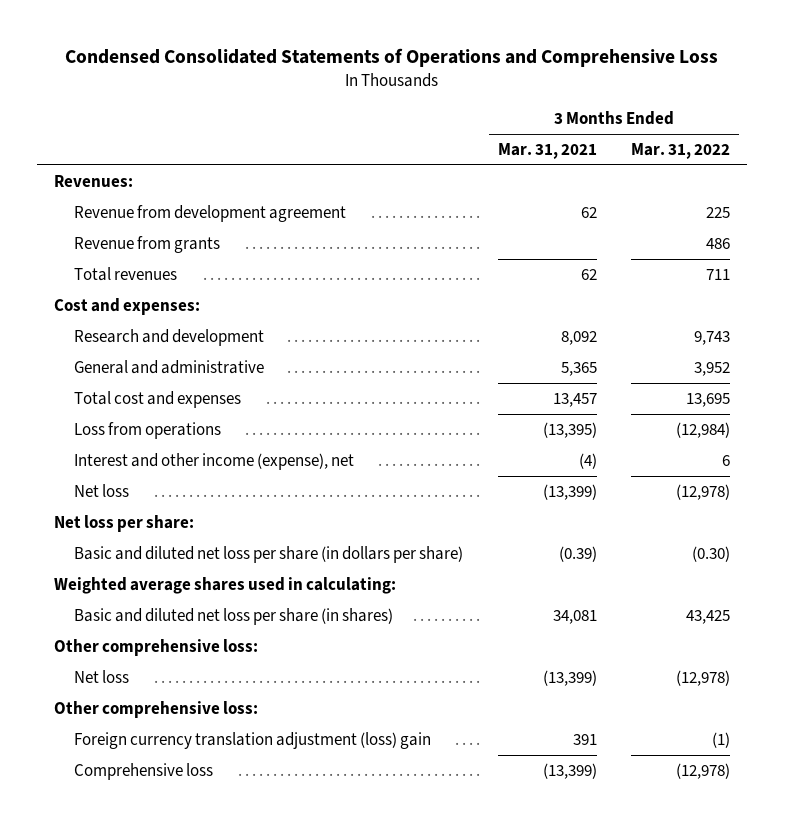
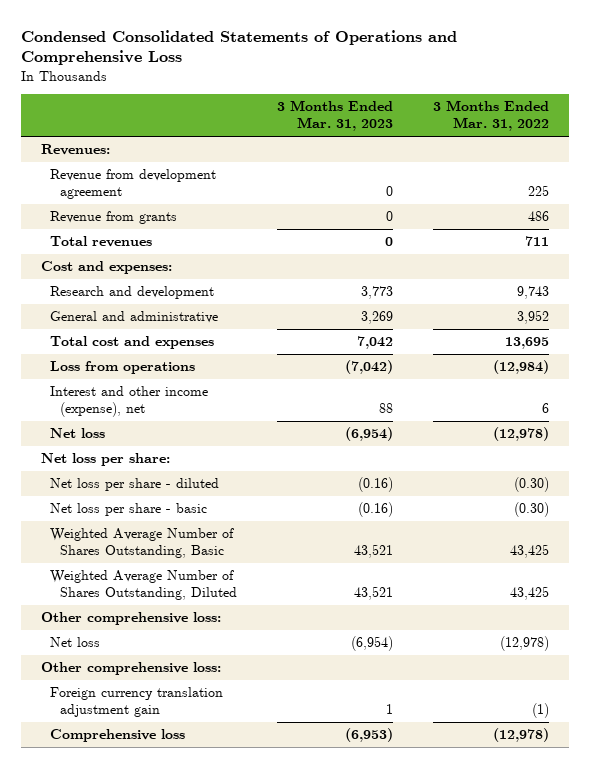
- | 3 Months Ended Mar. 31, 2021 | 3 Months Ended Mar. 31, 2022
+ | 3 Months Ended Mar. 31, 2023 | 3 Months Ended Mar. 31, 2022
- Basic and diluted net loss per share (in dollars per share) | (0.39) | (0.30)
- Weighted average shares used in calculating:
- Basic and diluted net loss per share (in shares) | 34,081 | 43,425
+ Net loss per share - diluted | (0.16) | (0.30)
+ Net loss per share - basic | (0.16) | (0.30)
+ Weighted Average Number of Shares Outstanding, Basic | 43,521 | 43,425
+ Weighted Average Number of Shares Outstanding, Diluted | 43,521 | 43,425
- Foreign currency translation adjustment (loss) gain | 391 | (1)
+ Foreign currency translation adjustment gain | 1 | (1)

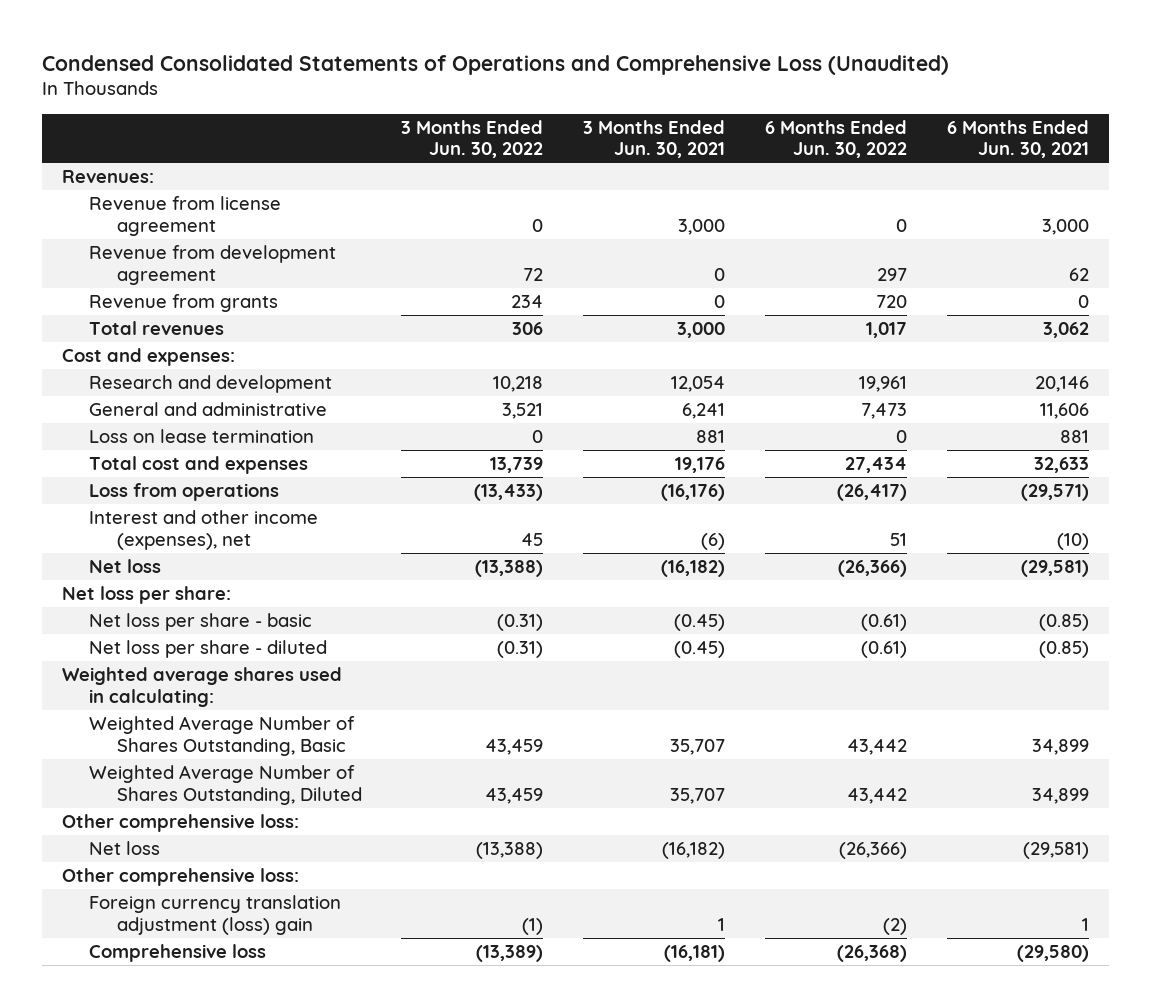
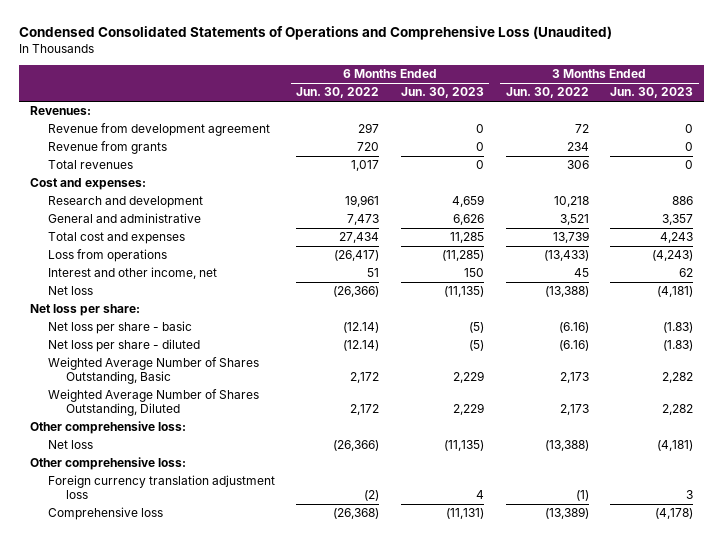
- | 3 Months Ended Jun. 30, 2022 | 3 Months Ended Jun. 30, 2021 | 6 Months Ended Jun. 30, 2022 | 6 Months Ended Jun. 30, 2021
+ | 6 Months Ended Jun. 30, 2022 | 6 Months Ended Jun. 30, 2023 | 3 Months Ended Jun. 30, 2022 | 3 Months Ended Jun. 30, 2023
- Revenue from license agreement | 0 | 3,000 | 0 | 3,000
- Loss on lease termination | 0 | 881 | 0 | 881
- Interest and other income (expenses), net | 45 | (6) | 51 | (10)
+ Interest and other income, net | 51 | 150 | 45 | 62
- Net loss per share - basic | (0.31) | (0.45) | (0.61) | (0.85)
- Net loss per share - diluted | (0.31) | (0.45) | (0.61) | (0.85)
- Weighted average shares used in calculating:
- Weighted Average Number of Shares Outstanding, Basic | 43,459 | 35,707 | 43,442 | 34,899
- Weighted Average Number of Shares Outstanding, Diluted | 43,459 | 35,707 | 43,442 | 34,899
+ Net loss per share - basic | (12.14) | (5) | (6.16) | (1.83)
+ Net loss per share - diluted | (12.14) | (5) | (6.16) | (1.83)
+ Weighted Average Number of Shares Outstanding, Basic | 2,172 | 2,229 | 2,173 | 2,282
+ Weighted Average Number of Shares Outstanding, Diluted | 2,172 | 2,229 | 2,173 | 2,282
- Foreign currency translation adjustment (loss) gain | (1) | 1 | (2) | 1
+ Foreign currency translation adjustment loss | (2) | 4 | (1) | 3

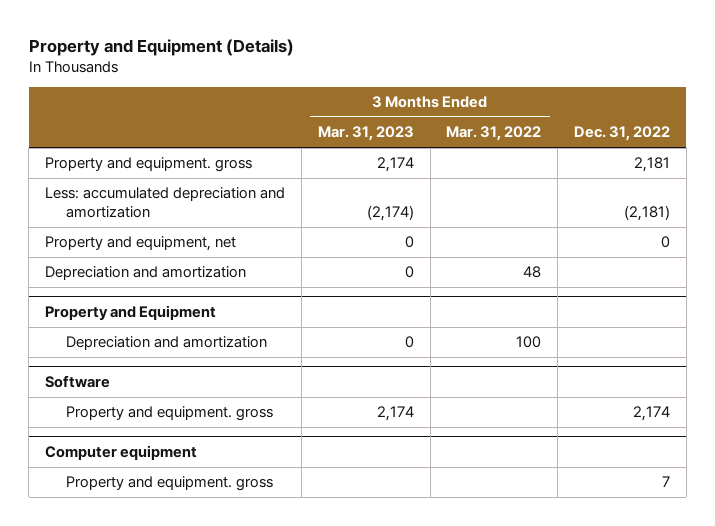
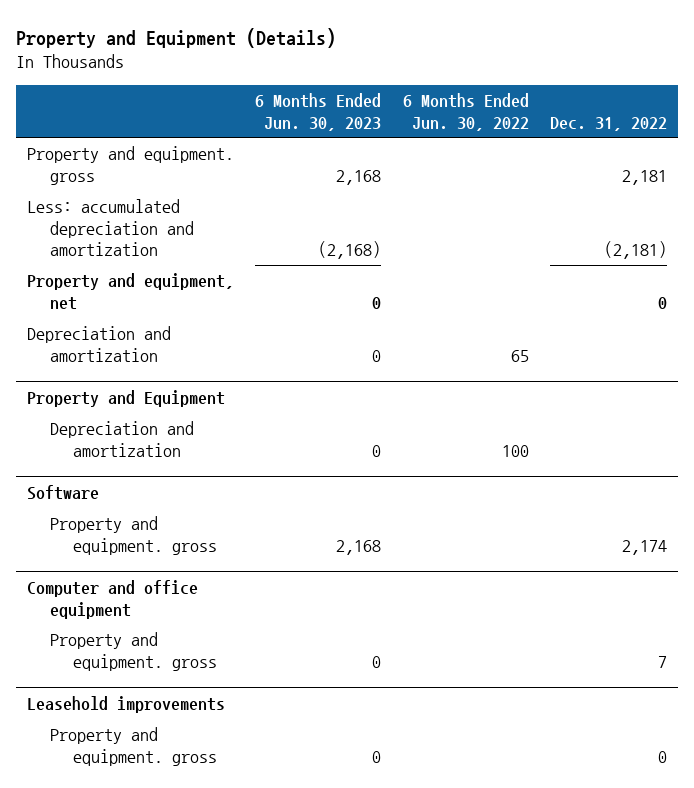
- | 3 Months Ended Mar. 31, 2023 | 3 Months Ended Mar. 31, 2022 | Dec. 31, 2022
+ | 6 Months Ended Jun. 30, 2023 | 6 Months Ended Jun. 30, 2022 | Dec. 31, 2022
- Computer equipment
+ Computer and office equipment
+ Leasehold improvements
+ Property and equipment. gross | 0 | | 0

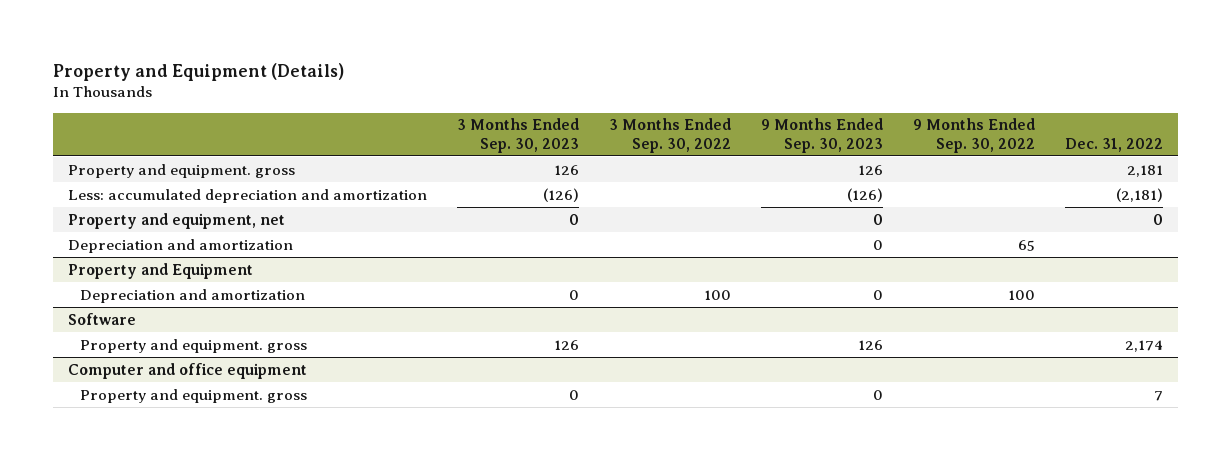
- | 6 Months Ended Jun. 30, 2023 | 6 Months Ended Jun. 30, 2022 | Dec. 31, 2022
+ | 3 Months Ended Sep. 30, 2023 | 3 Months Ended Sep. 30, 2022 | 9 Months Ended Sep. 30, 2023 | 9 Months Ended Sep. 30, 2022 | Dec. 31, 2022
- Leasehold improvements
- Property and equipment. gross | 0 | | 0

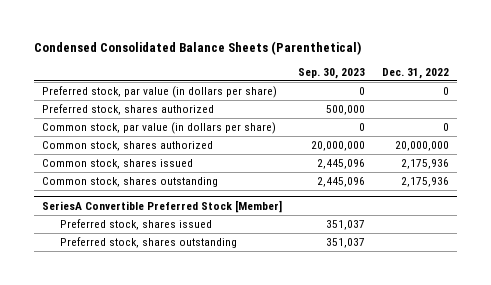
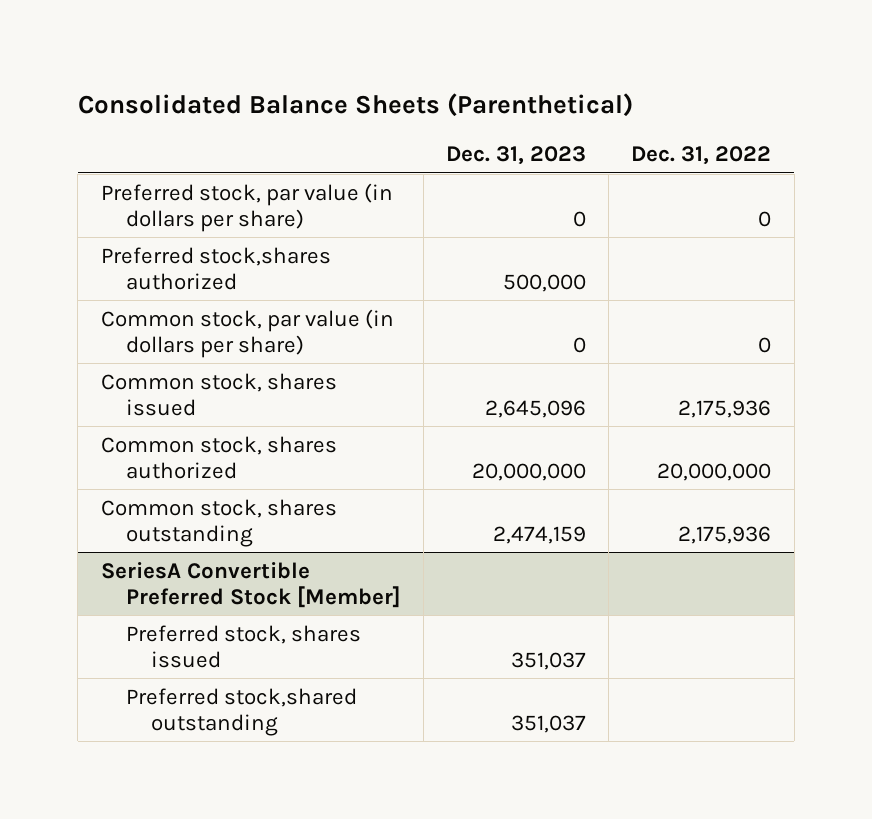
- Condensed Consolidated Balance Sheets (Parenthetical)
+ Consolidated Balance Sheets (Parenthetical)
- | Sep. 30, 2023 | Dec. 31, 2022
+ | Dec. 31, 2023 | Dec. 31, 2022
- Preferred stock, shares authorized | 500,000 |
+ Preferred stock,shares authorized | 500,000 |
moved down: Common stock, shares authorized | 20,000,000 | 20,000,000
@ SeriesA Convertible Preferred Stock [Member]
- Preferred stock, shares outstanding | 351,037 |
+ Preferred stock,shared outstanding | 351,037 |

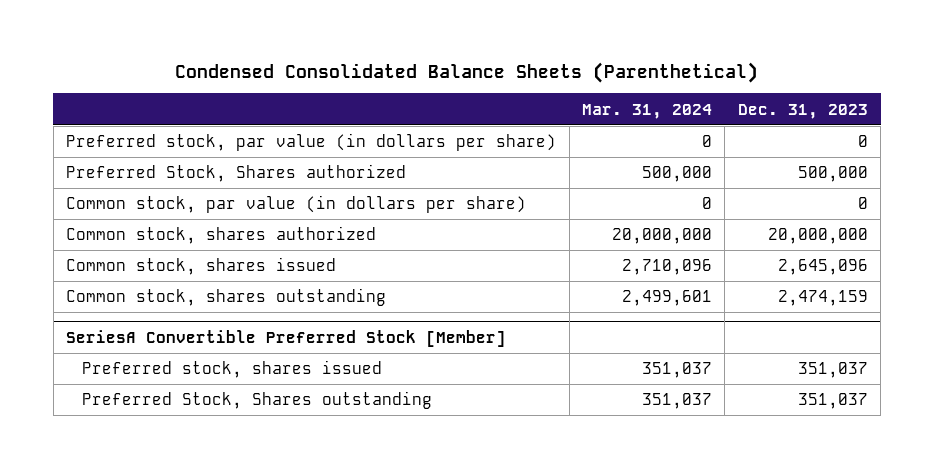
- Consolidated Balance Sheets (Parenthetical)
+ Condensed Consolidated Balance Sheets (Parenthetical)
- | Dec. 31, 2023 | Dec. 31, 2022
+ | Mar. 31, 2024 | Dec. 31, 2023
- Preferred stock,shares authorized | 500,000 |
+ Preferred Stock, Shares authorized | 500,000 | 500,000
moved down: Common stock, shares issued | 2,710,096 | 2,645,096
@ SeriesA Convertible Preferred Stock [Member]
- Preferred stock,shared outstanding | 351,037 |
+ Preferred Stock, Shares outstanding | 351,037 | 351,037

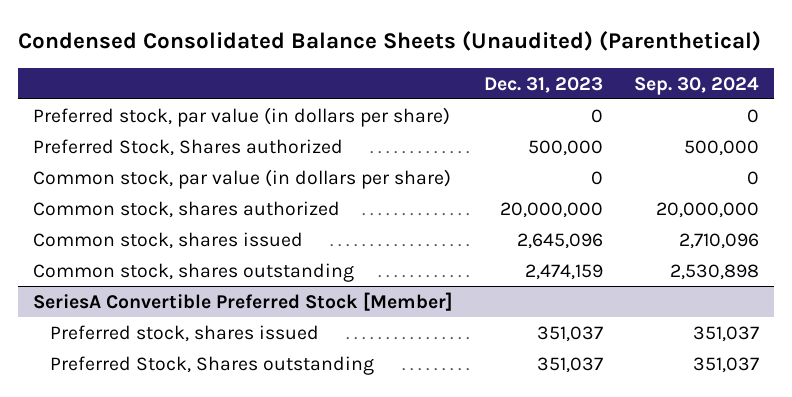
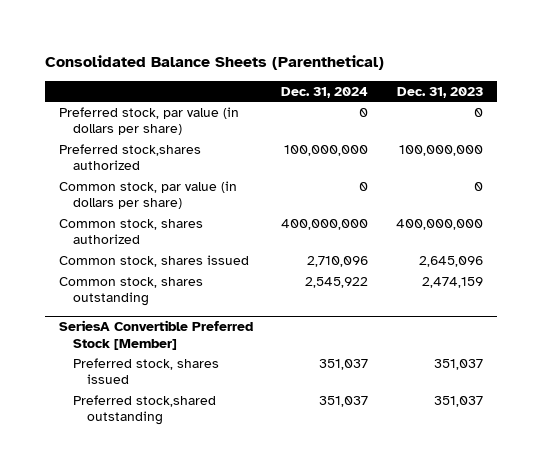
- Condensed Consolidated Balance Sheets (Unaudited) (Parenthetical)
+ Consolidated Balance Sheets (Parenthetical)
- | Dec. 31, 2023 | Sep. 30, 2024
+ | Dec. 31, 2024 | Dec. 31, 2023
- Preferred Stock, Shares authorized | 500,000 | 500,000
+ Preferred stock,shares authorized | 100,000,000 | 100,000,000
- Common stock, shares authorized | 20,000,000 | 20,000,000
+ Common stock, shares authorized | 400,000,000 | 400,000,000
@ SeriesA Convertible Preferred Stock [Member]
- Preferred Stock, Shares outstanding | 351,037 | 351,037
+ Preferred stock,shared outstanding | 351,037 | 351,037

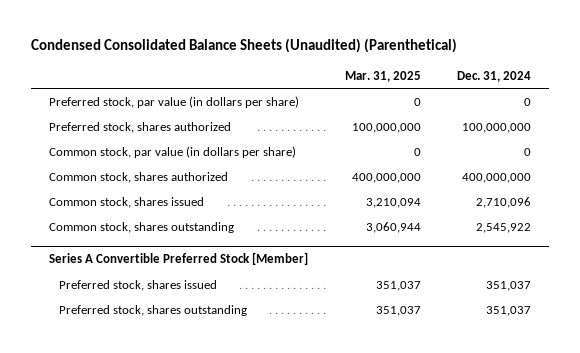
- Consolidated Balance Sheets (Parenthetical)
+ Condensed Consolidated Balance Sheets (Unaudited) (Parenthetical)
- | Dec. 31, 2024 | Dec. 31, 2023
+ | Mar. 31, 2025 | Dec. 31, 2024
- Preferred stock,shares authorized | 100,000,000 | 100,000,000
+ Preferred stock, shares authorized | 100,000,000 | 100,000,000
- SeriesA Convertible Preferred Stock [Member]
+ Series A Convertible Preferred Stock [Member]
- Preferred stock,shared outstanding | 351,037 | 351,037
+ Preferred stock, shares outstanding | 351,037 | 351,037

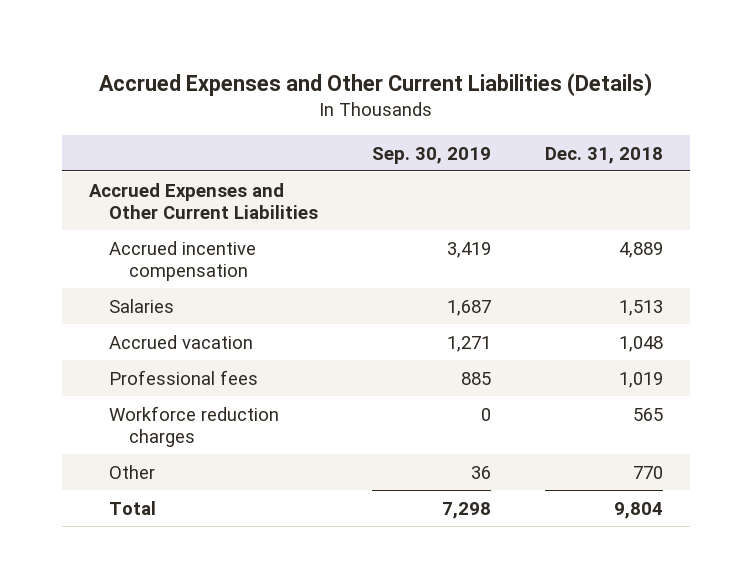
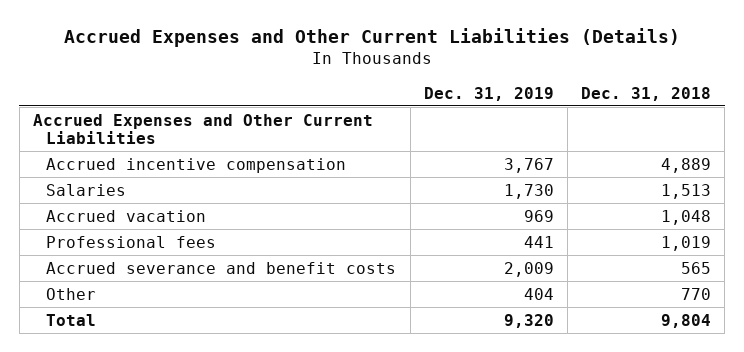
- | Sep. 30, 2019 | Dec. 31, 2018
+ | Dec. 31, 2019 | Dec. 31, 2018
- Workforce reduction charges | 0 | 565
+ Accrued severance and benefit costs | 2,009 | 565

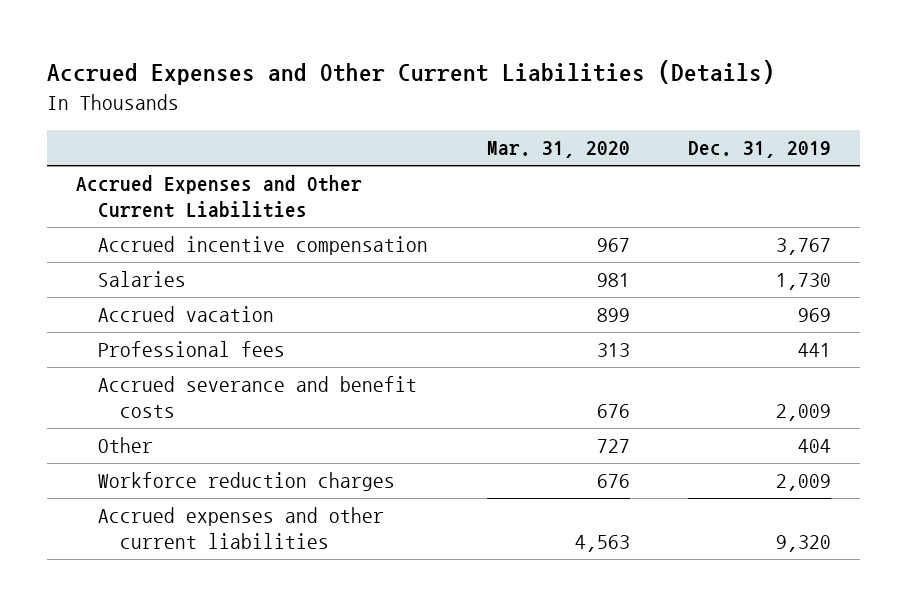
- | Dec. 31, 2019 | Dec. 31, 2018
+ | Mar. 31, 2020 | Dec. 31, 2019
- Total | 9,320 | 9,804
+ Workforce reduction charges | 676 | 2,009
+ Accrued expenses and other current liabilities | 4,563 | 9,320

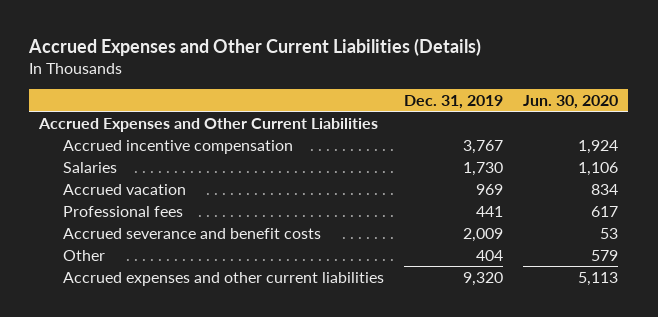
- | Mar. 31, 2020 | Dec. 31, 2019
+ | Dec. 31, 2019 | Jun. 30, 2020
- Workforce reduction charges | 676 | 2,009

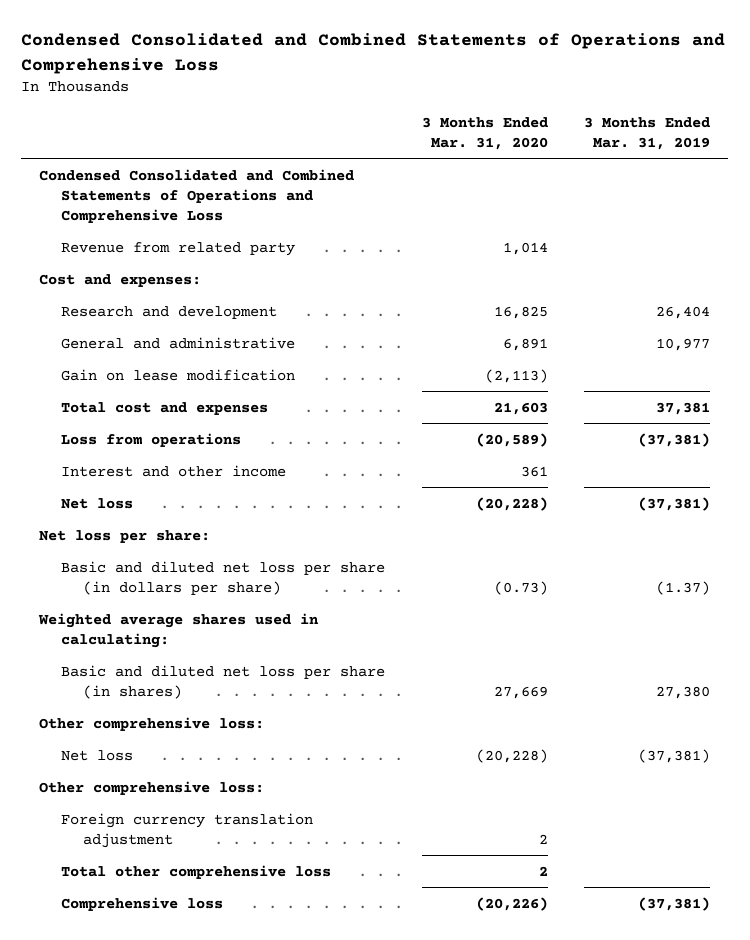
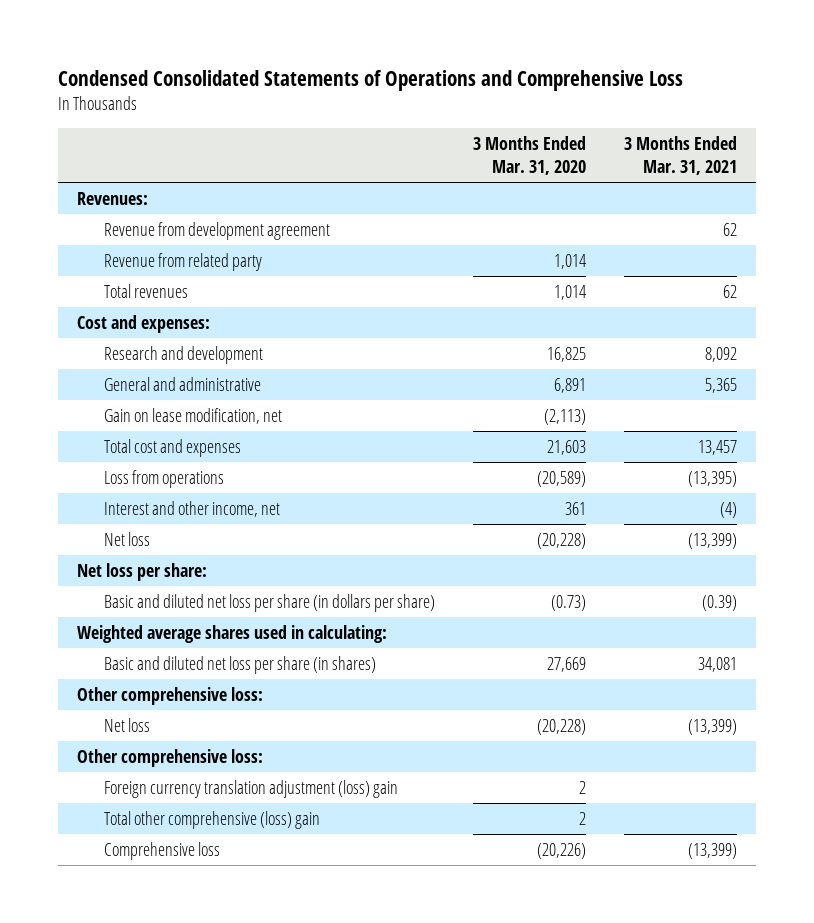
- Condensed Consolidated and Combined Statements of Operations and Comprehensive Loss
+ Condensed Consolidated Statements of Operations and Comprehensive Loss
- | 3 Months Ended Mar. 31, 2020 | 3 Months Ended Mar. 31, 2019
+ | 3 Months Ended Mar. 31, 2020 | 3 Months Ended Mar. 31, 2021
- Condensed Consolidated and Combined Statements of Operations and Comprehensive Loss
+ Revenues:
+ Revenue from development agreement | | 62
+ Total revenues | 1,014 | 62
- Gain on lease modification | (2,113) |
+ Gain on lease modification, net | (2,113) |
- Interest and other income | 361 |
+ Interest and other income, net | 361 | (4)
- Foreign currency translation adjustment | 2 |
- Total other comprehensive loss | 2 |
+ Foreign currency translation adjustment (loss) gain | 2 |
+ Total other comprehensive (loss) gain | 2 |

